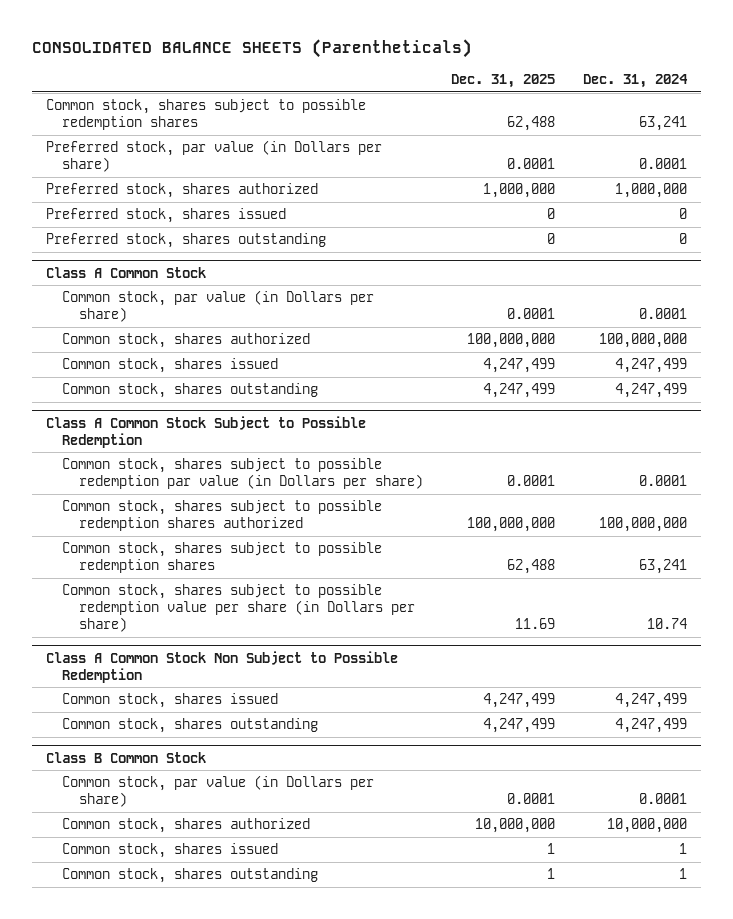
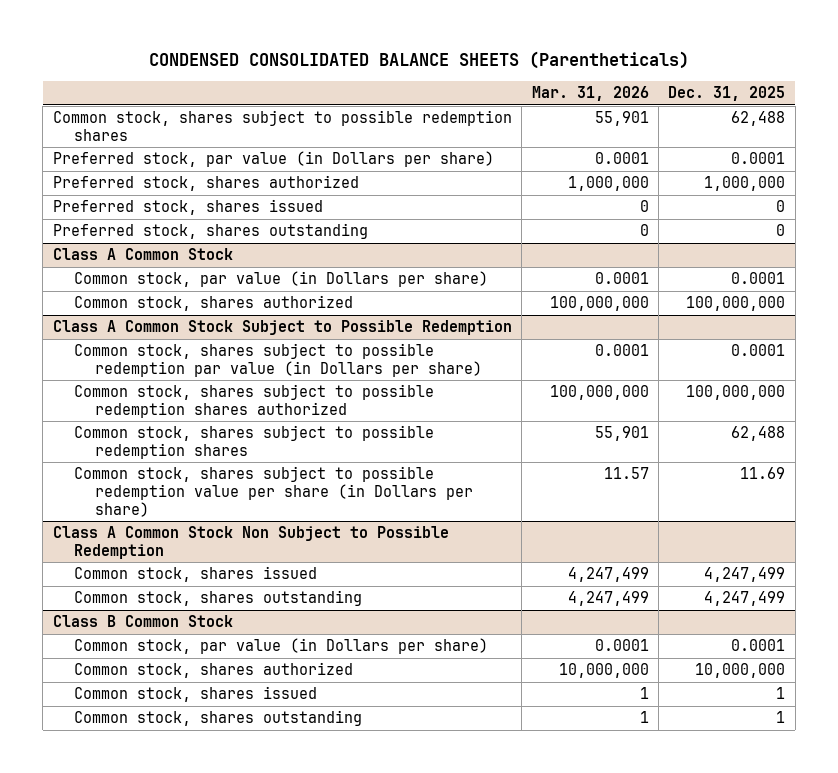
- CONSOLIDATED BALANCE SHEETS (Parentheticals)
+ CONDENSED CONSOLIDATED BALANCE SHEETS (Parentheticals)
- | Dec. 31, 2025 | Dec. 31, 2024
+ | Mar. 31, 2026 | Dec. 31, 2025
@ Class A Common Stock
- Common stock, shares issued | 4,247,499 | 4,247,499
- Common stock, shares outstanding | 4,247,499 | 4,247,499

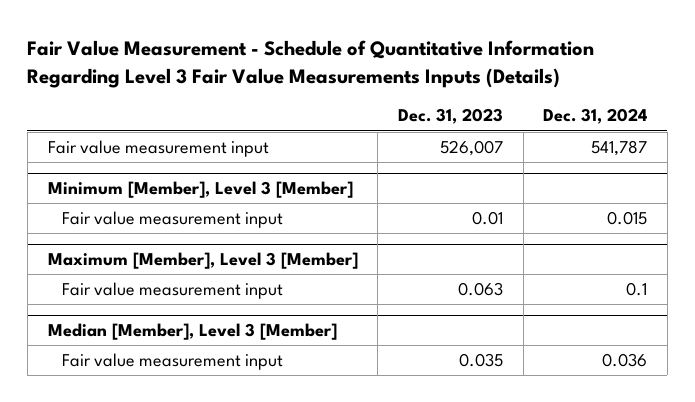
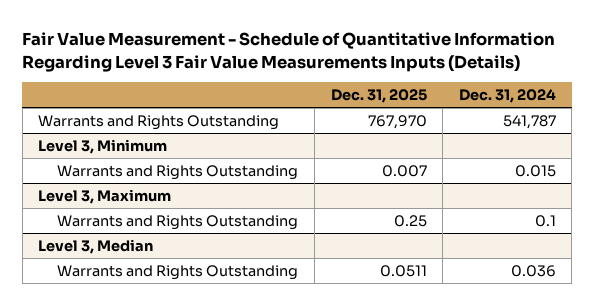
- | Dec. 31, 2023 | Dec. 31, 2024
+ | Dec. 31, 2025 | Dec. 31, 2024
- Fair value measurement input | 526,007 | 541,787
- Minimum [Member], Level 3 [Member]
- Fair value measurement input | 0.01 | 0.015
- Maximum [Member], Level 3 [Member]
- Fair value measurement input | 0.063 | 0.1
- Median [Member], Level 3 [Member]
- Fair value measurement input | 0.035 | 0.036
+ Warrants and Rights Outstanding | 767,970 | 541,787
+ Level 3, Minimum
+ Warrants and Rights Outstanding | 0.007 | 0.015
+ Level 3, Maximum
+ Warrants and Rights Outstanding | 0.25 | 0.1
+ Level 3, Median
+ Warrants and Rights Outstanding | 0.0511 | 0.036

